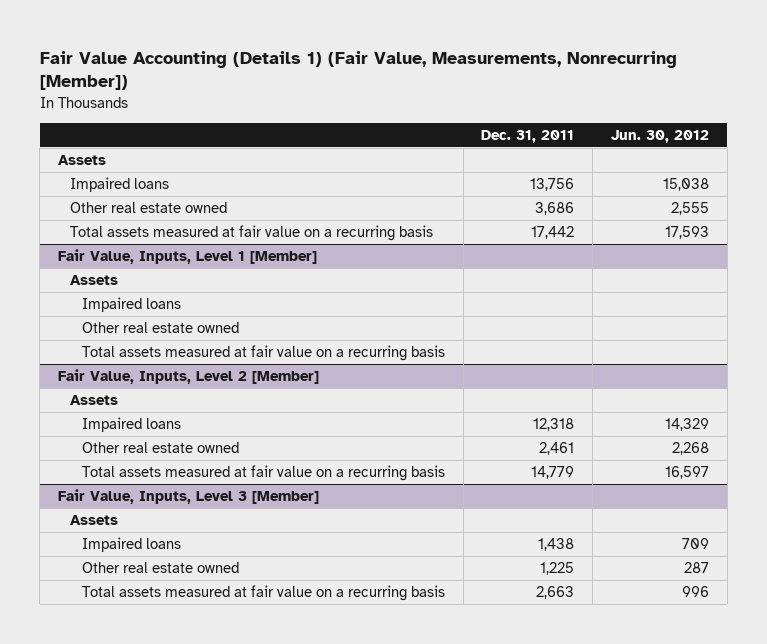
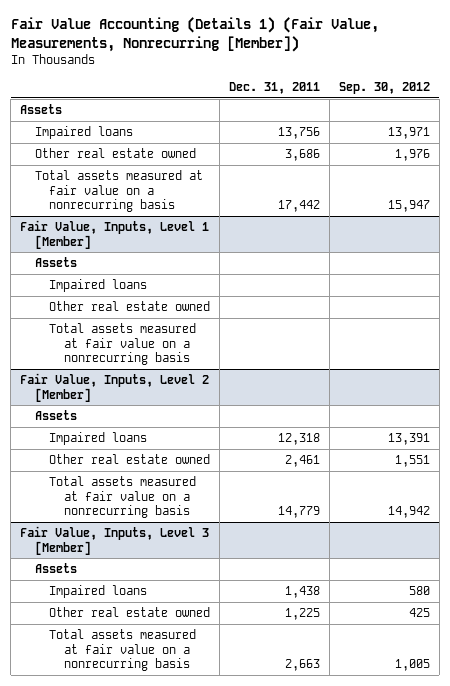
- | Dec. 31, 2011 | Jun. 30, 2012
+ | Dec. 31, 2011 | Sep. 30, 2012
- Total assets measured at fair value on a recurring basis | 17,442 | 17,593
+ Total assets measured at fair value on a nonrecurring basis | 17,442 | 15,947
@ Fair Value, Inputs, Level 1 [Member]
- Total assets measured at fair value on a recurring basis
+ Total assets measured at fair value on a nonrecurring basis
@ Fair Value, Inputs, Level 2 [Member]
- Total assets measured at fair value on a recurring basis | 14,779 | 16,597
+ Total assets measured at fair value on a nonrecurring basis | 14,779 | 14,942
@ Fair Value, Inputs, Level 3 [Member]
- Total assets measured at fair value on a recurring basis | 2,663 | 996
+ Total assets measured at fair value on a nonrecurring basis | 2,663 | 1,005

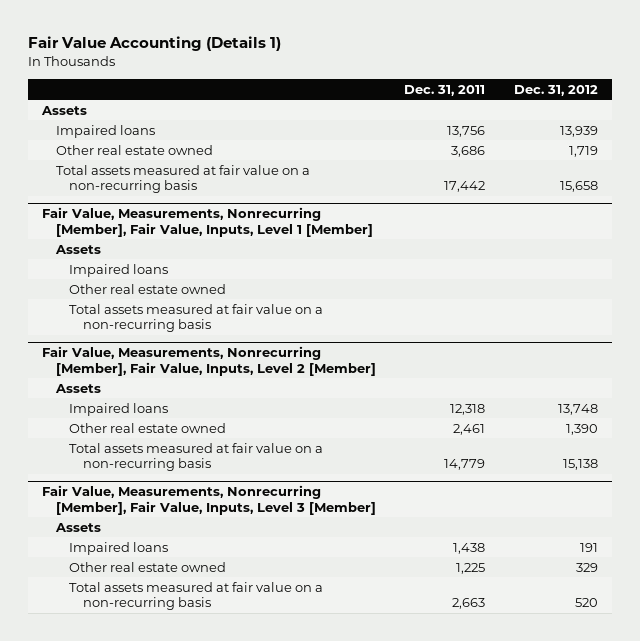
- Fair Value Accounting (Details 1) (Fair Value, Measurements, Nonrecurring [Member])
+ Fair Value Accounting (Details 1)
- | Dec. 31, 2011 | Sep. 30, 2012
+ | Dec. 31, 2011 | Dec. 31, 2012
- Total assets measured at fair value on a nonrecurring basis | 17,442 | 15,947
- Fair Value, Inputs, Level 1 [Member]
+ Total assets measured at fair value on a non-recurring basis | 17,442 | 15,658
+ Fair Value, Measurements, Nonrecurring [Member], Fair Value, Inputs, Level 1 [Member]
- Total assets measured at fair value on a nonrecurring basis
- Fair Value, Inputs, Level 2 [Member]
+ Total assets measured at fair value on a non-recurring basis
+ Fair Value, Measurements, Nonrecurring [Member], Fair Value, Inputs, Level 2 [Member]
- Total assets measured at fair value on a nonrecurring basis | 14,779 | 14,942
- Fair Value, Inputs, Level 3 [Member]
+ Total assets measured at fair value on a non-recurring basis | 14,779 | 15,138
+ Fair Value, Measurements, Nonrecurring [Member], Fair Value, Inputs, Level 3 [Member]
- Total assets measured at fair value on a nonrecurring basis | 2,663 | 1,005
+ Total assets measured at fair value on a non-recurring basis | 2,663 | 520

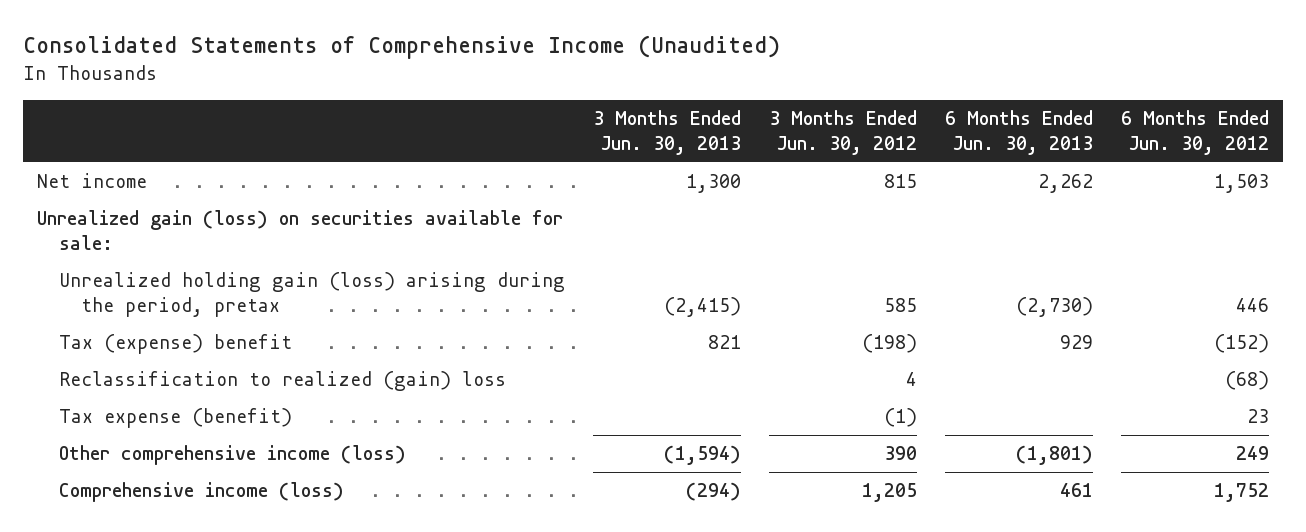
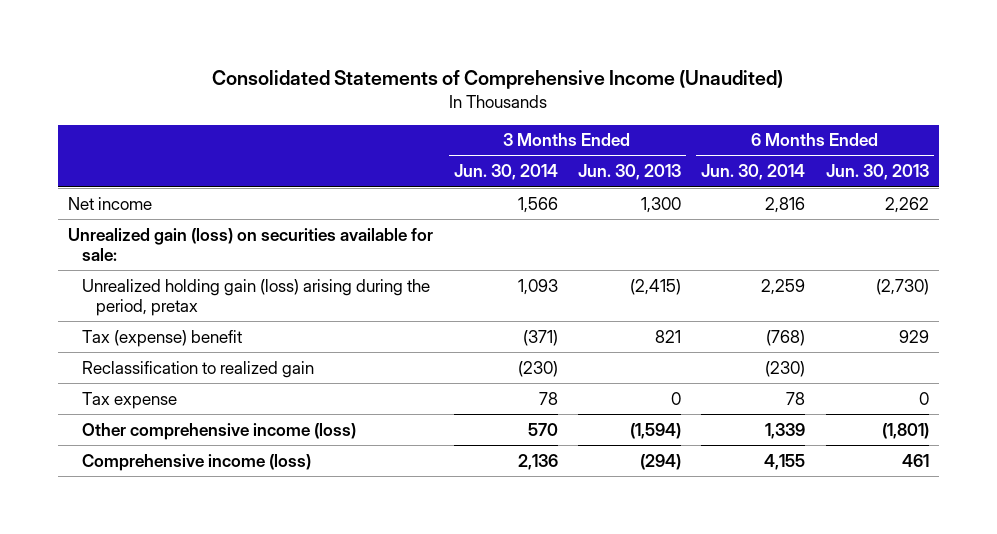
- | 3 Months Ended Jun. 30, 2013 | 3 Months Ended Jun. 30, 2012 | 6 Months Ended Jun. 30, 2013 | 6 Months Ended Jun. 30, 2012
+ | 3 Months Ended Jun. 30, 2014 | 3 Months Ended Jun. 30, 2013 | 6 Months Ended Jun. 30, 2014 | 6 Months Ended Jun. 30, 2013
- Reclassification to realized (gain) loss | | 4 | | (68)
- Tax expense (benefit) | | (1) | | 23
+ Reclassification to realized gain | (230) | | (230) |
+ Tax expense | 78 | 0 | 78 | 0

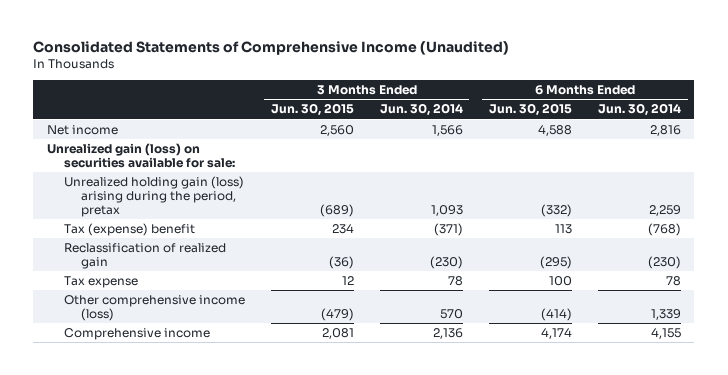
- | 3 Months Ended Jun. 30, 2014 | 3 Months Ended Jun. 30, 2013 | 6 Months Ended Jun. 30, 2014 | 6 Months Ended Jun. 30, 2013
+ | 3 Months Ended Jun. 30, 2015 | 3 Months Ended Jun. 30, 2014 | 6 Months Ended Jun. 30, 2015 | 6 Months Ended Jun. 30, 2014
- Reclassification to realized gain | (230) | | (230) |
+ Reclassification of realized gain | (36) | (230) | (295) | (230)
- Comprehensive income (loss) | 2,136 | (294) | 4,155 | 461
+ Comprehensive income | 2,081 | 2,136 | 4,174 | 4,155

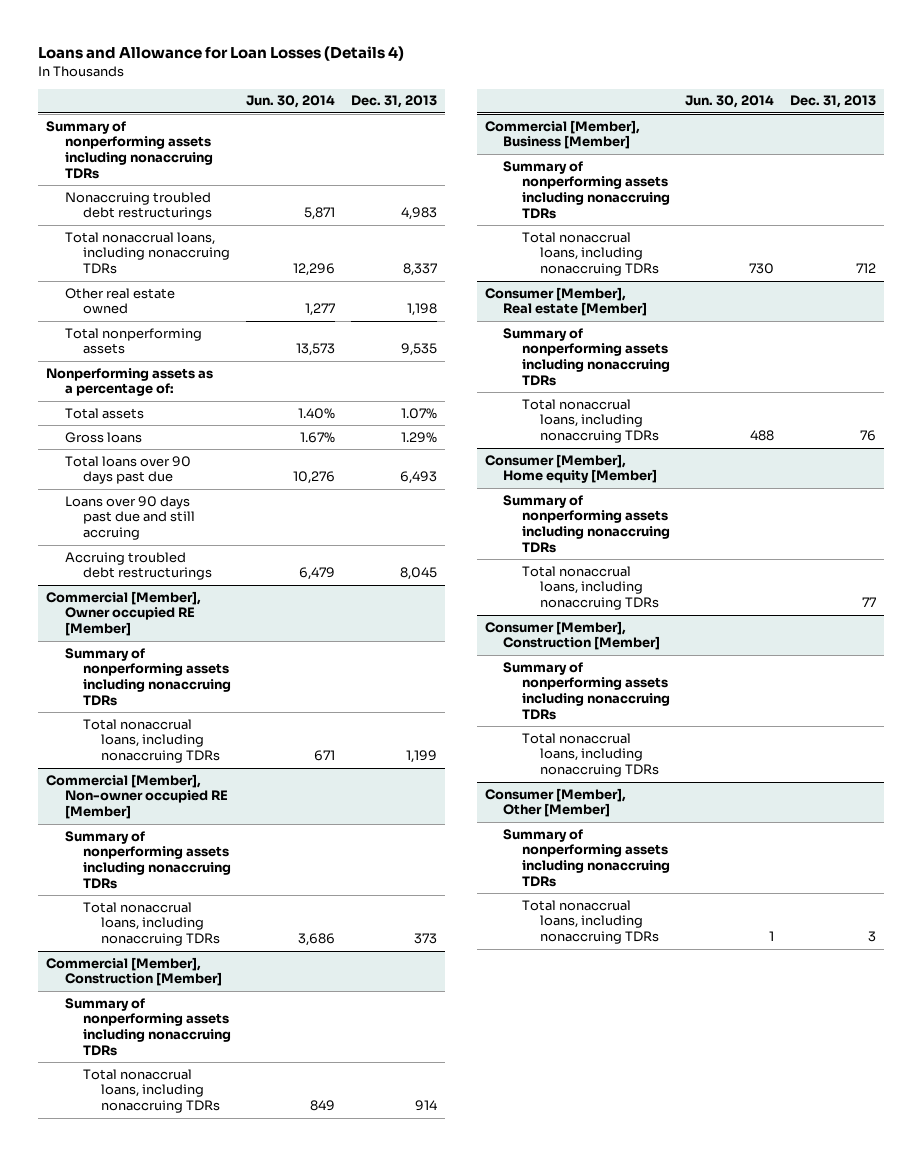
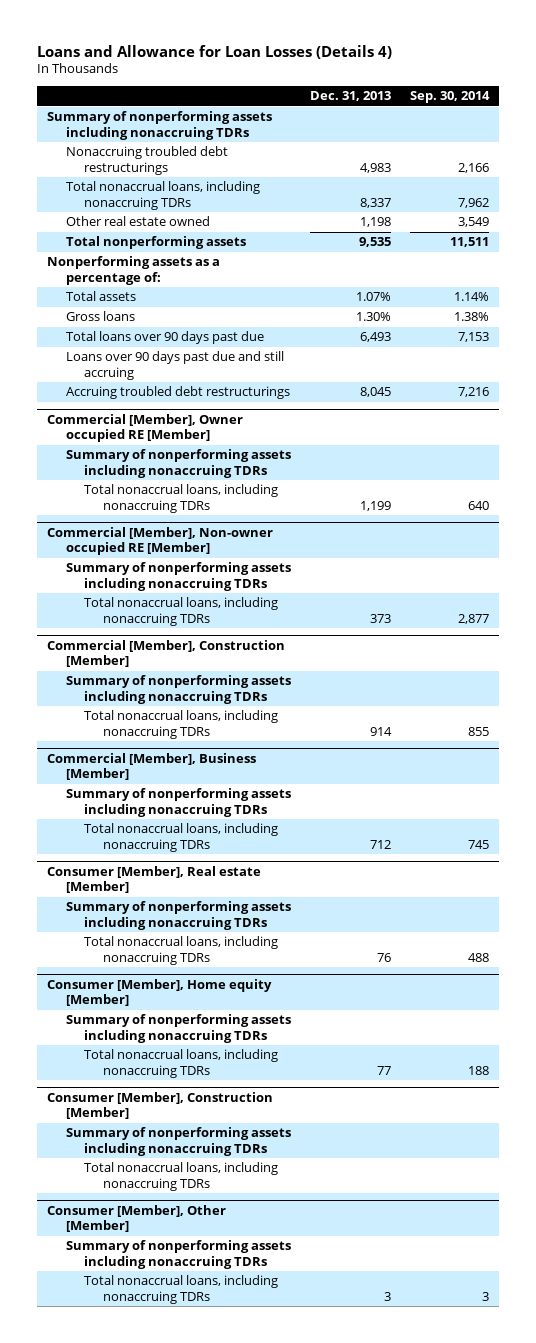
- | Jun. 30, 2014 | Dec. 31, 2013
+ | Dec. 31, 2013 | Sep. 30, 2014
- Gross loans | 1.67% | 1.29%
+ Gross loans | 1.30% | 1.38%

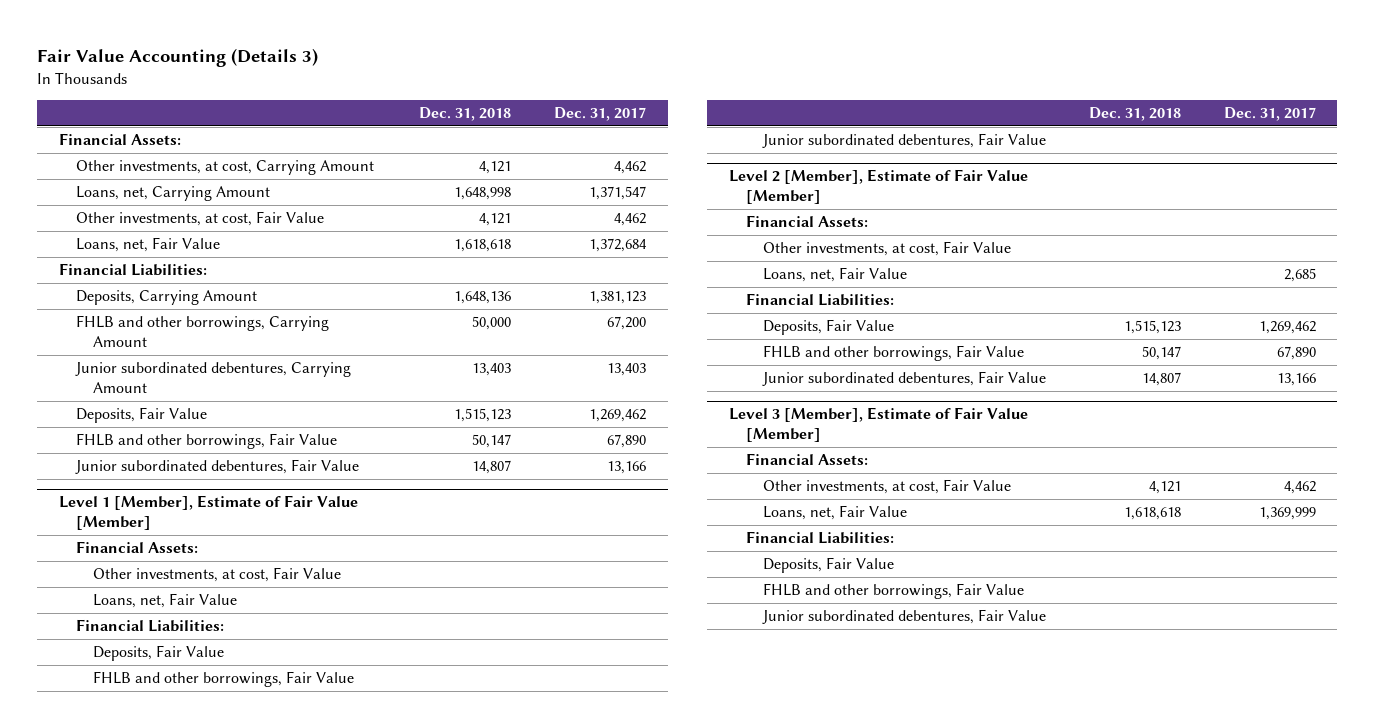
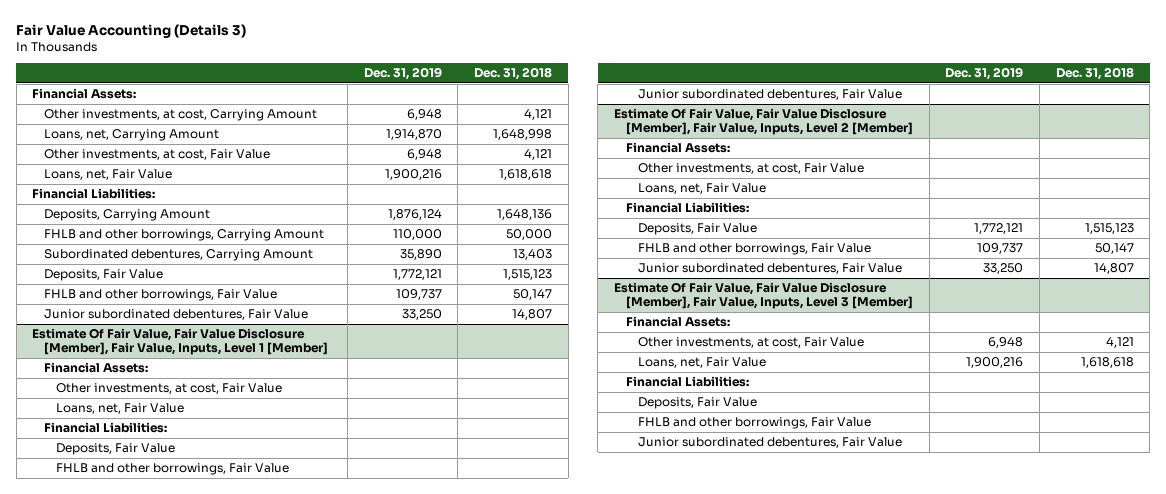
- | Dec. 31, 2018 | Dec. 31, 2017
+ | Dec. 31, 2019 | Dec. 31, 2018
- Junior subordinated debentures, Carrying Amount | 13,403 | 13,403
+ Subordinated debentures, Carrying Amount | 35,890 | 13,403
- Level 1 [Member], Estimate of Fair Value [Member]
+ Estimate Of Fair Value, Fair Value Disclosure [Member], Fair Value, Inputs, Level 1 [Member]
- Level 2 [Member], Estimate of Fair Value [Member]
+ Estimate Of Fair Value, Fair Value Disclosure [Member], Fair Value, Inputs, Level 2 [Member]
- Level 3 [Member], Estimate of Fair Value [Member]
+ Estimate Of Fair Value, Fair Value Disclosure [Member], Fair Value, Inputs, Level 3 [Member]

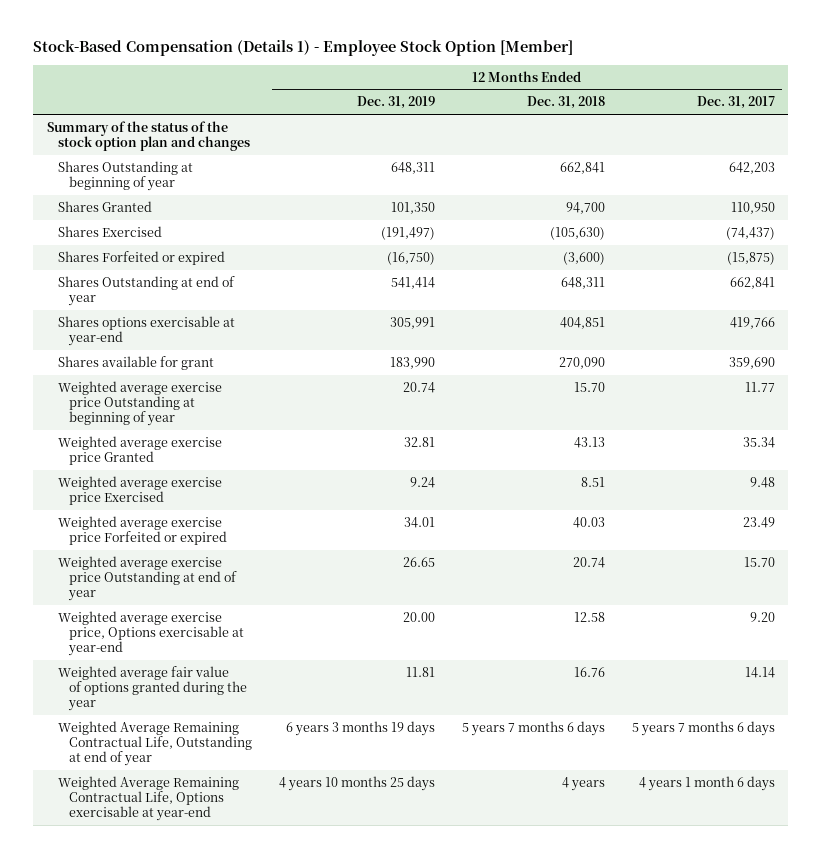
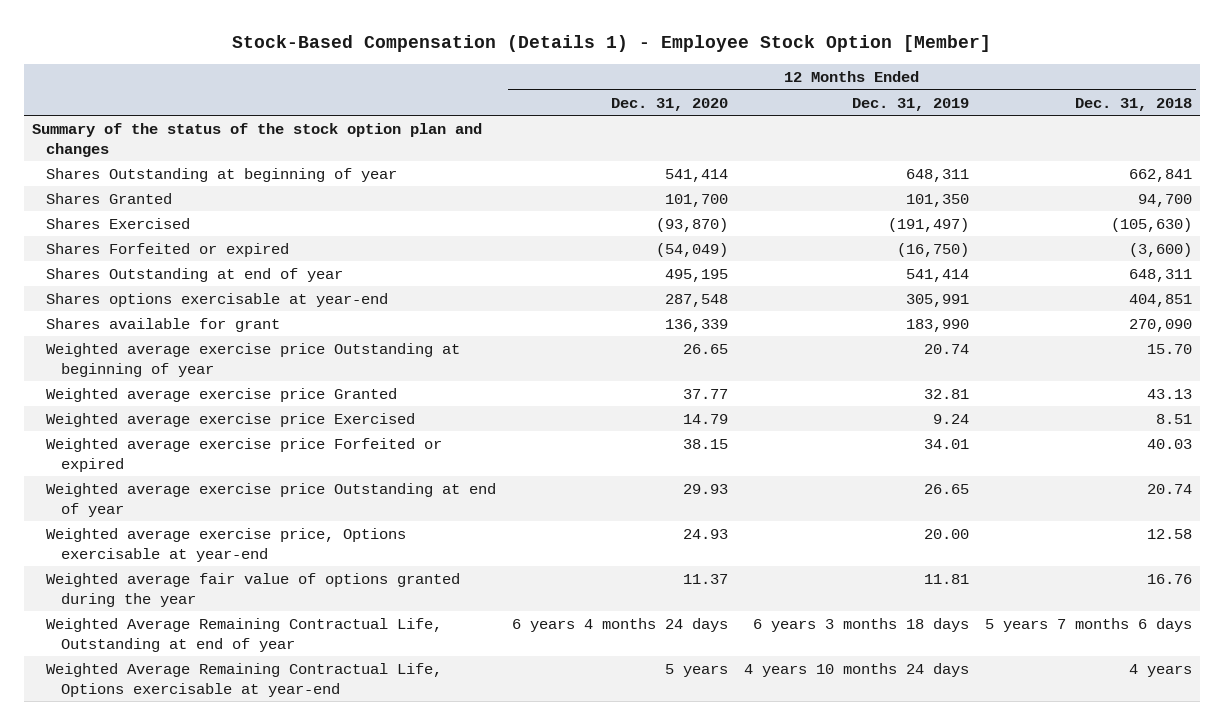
- | 12 Months Ended Dec. 31, 2019 | 12 Months Ended Dec. 31, 2018 | 12 Months Ended Dec. 31, 2017
+ | 12 Months Ended Dec. 31, 2020 | 12 Months Ended Dec. 31, 2019 | 12 Months Ended Dec. 31, 2018
- Weighted Average Remaining Contractual Life, Outstanding at end of year | 6 years 3 months 19 days | 5 years 7 months 6 days | 5 years 7 months 6 days
- Weighted Average Remaining Contractual Life, Options exercisable at year-end | 4 years 10 months 25 days | 4 years | 4 years 1 month 6 days
+ Weighted Average Remaining Contractual Life, Outstanding at end of year | 6 years 4 months 24 days | 6 years 3 months 18 days | 5 years 7 months 6 days
+ Weighted Average Remaining Contractual Life, Options exercisable at year-end | 5 years | 4 years 10 months 24 days | 4 years

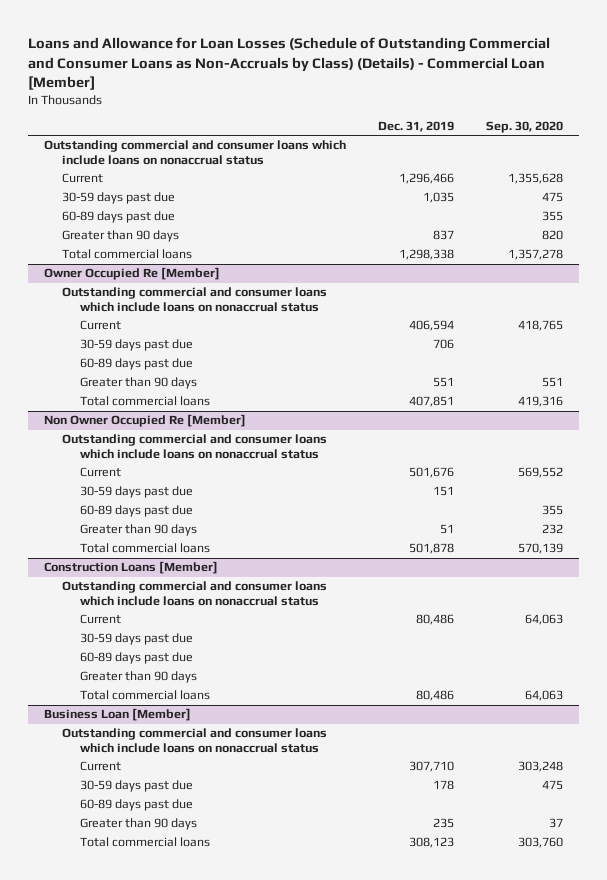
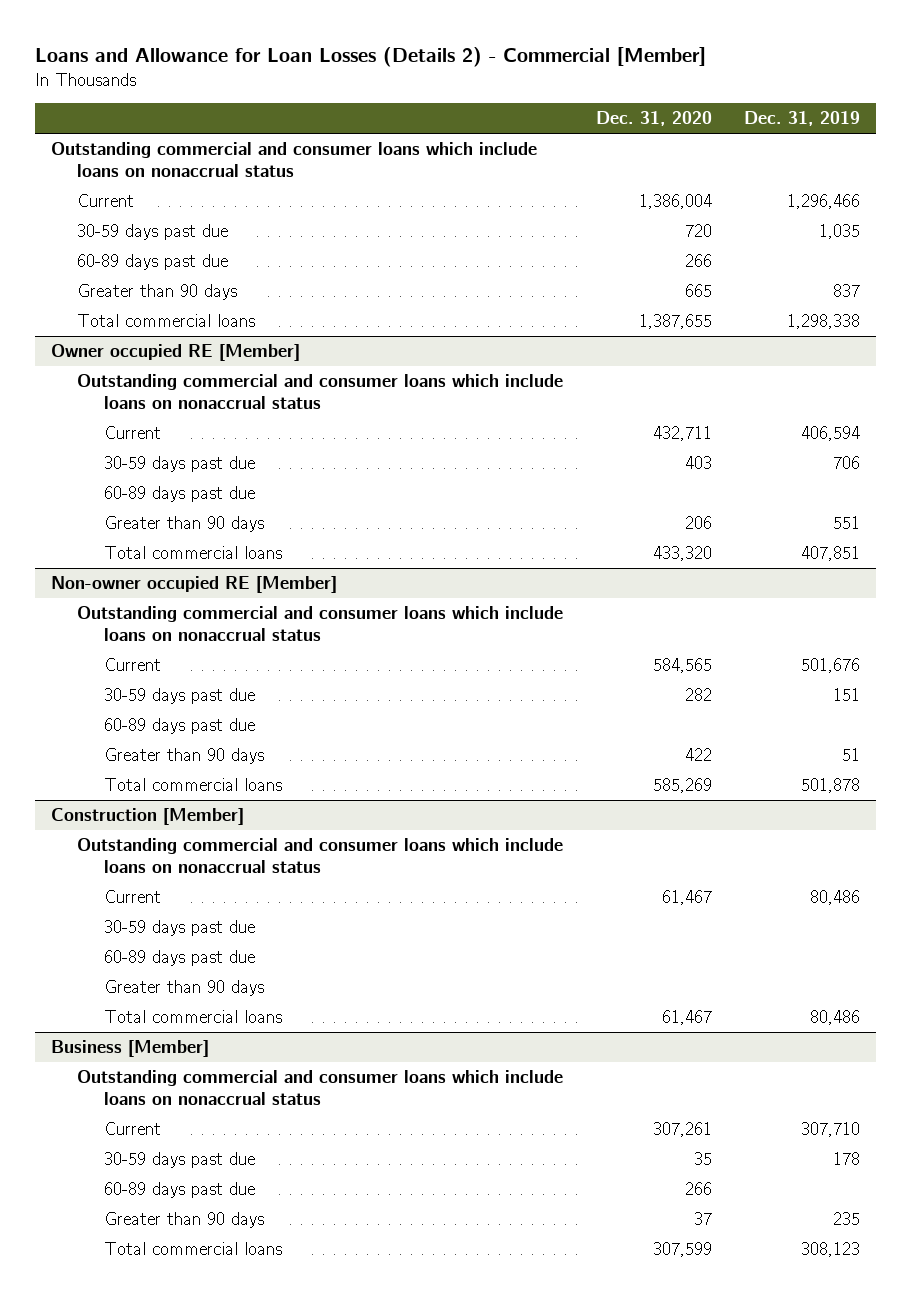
- Loans and Allowance for Loan Losses (Schedule of Outstanding Commercial and Consumer Loans as Non-Accruals by Class) (Details) - Commercial Loan [Member]
+ Loans and Allowance for Loan Losses (Details 2) - Commercial [Member]
- | Dec. 31, 2019 | Sep. 30, 2020
+ | Dec. 31, 2020 | Dec. 31, 2019
- Owner Occupied Re [Member]
+ Owner occupied RE [Member]
- Non Owner Occupied Re [Member]
+ Non-owner occupied RE [Member]
- Construction Loans [Member]
+ Construction [Member]
- Business Loan [Member]
+ Business [Member]

